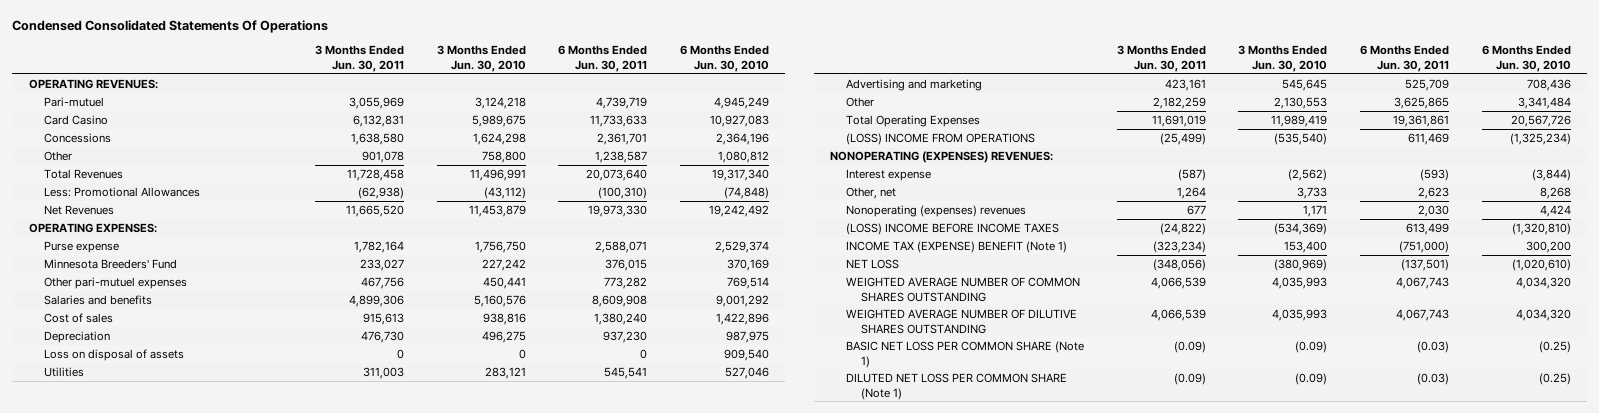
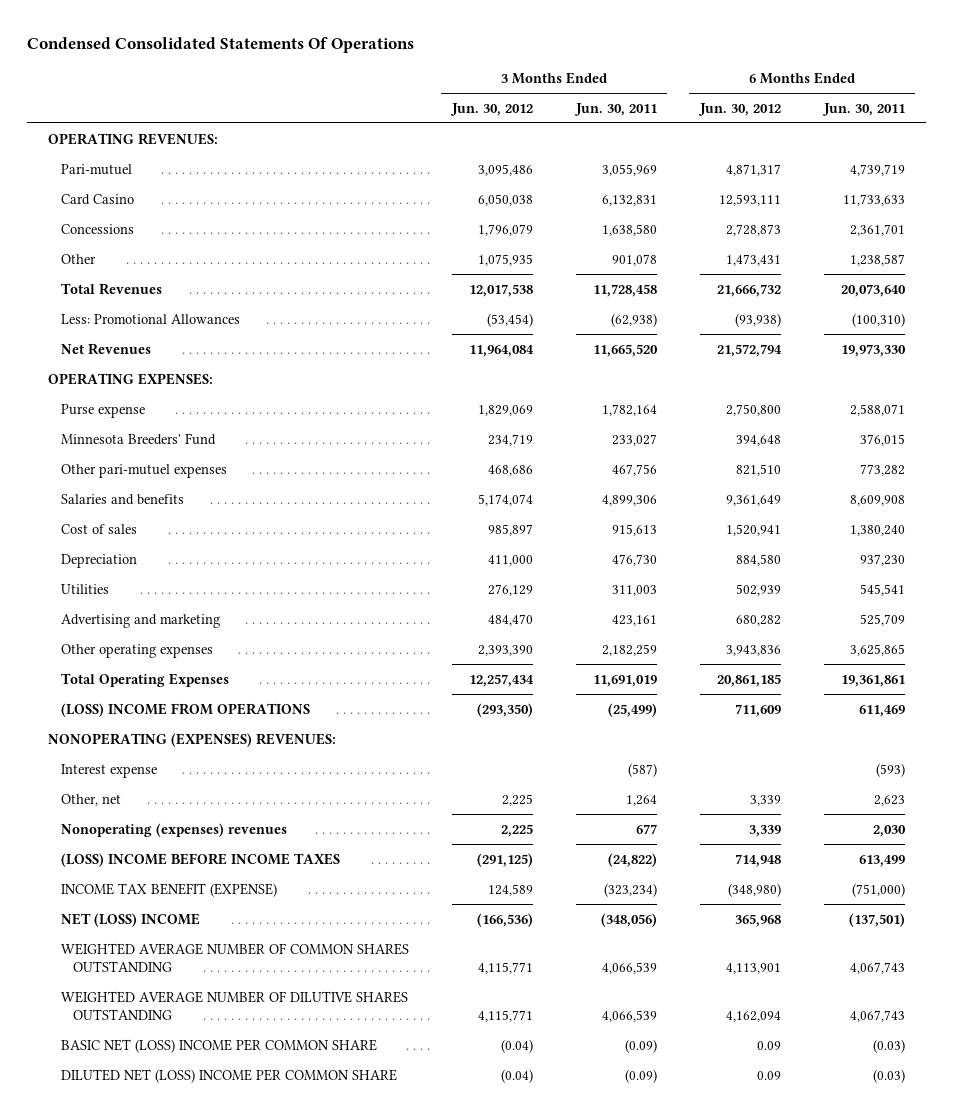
- | 3 Months Ended Jun. 30, 2011 | 3 Months Ended Jun. 30, 2010 | 6 Months Ended Jun. 30, 2011 | 6 Months Ended Jun. 30, 2010
+ | 3 Months Ended Jun. 30, 2012 | 3 Months Ended Jun. 30, 2011 | 6 Months Ended Jun. 30, 2012 | 6 Months Ended Jun. 30, 2011
- Loss on disposal of assets | 0 | 0 | 0 | 909,540
- Other | 2,182,259 | 2,130,553 | 3,625,865 | 3,341,484
+ Other operating expenses | 2,393,390 | 2,182,259 | 3,943,836 | 3,625,865
- INCOME TAX (EXPENSE) BENEFIT (Note 1) | (323,234) | 153,400 | (751,000) | 300,200
- NET LOSS | (348,056) | (380,969) | (137,501) | (1,020,610)
+ INCOME TAX BENEFIT (EXPENSE) | 124,589 | (323,234) | (348,980) | (751,000)
+ NET (LOSS) INCOME | (166,536) | (348,056) | 365,968 | (137,501)
- BASIC NET LOSS PER COMMON SHARE (Note 1) | (0.09) | (0.09) | (0.03) | (0.25)
- DILUTED NET LOSS PER COMMON SHARE (Note 1) | (0.09) | (0.09) | (0.03) | (0.25)
+ BASIC NET (LOSS) INCOME PER COMMON SHARE | (0.04) | (0.09) | 0.09 | (0.03)
+ DILUTED NET (LOSS) INCOME PER COMMON SHARE | (0.04) | (0.09) | 0.09 | (0.03)

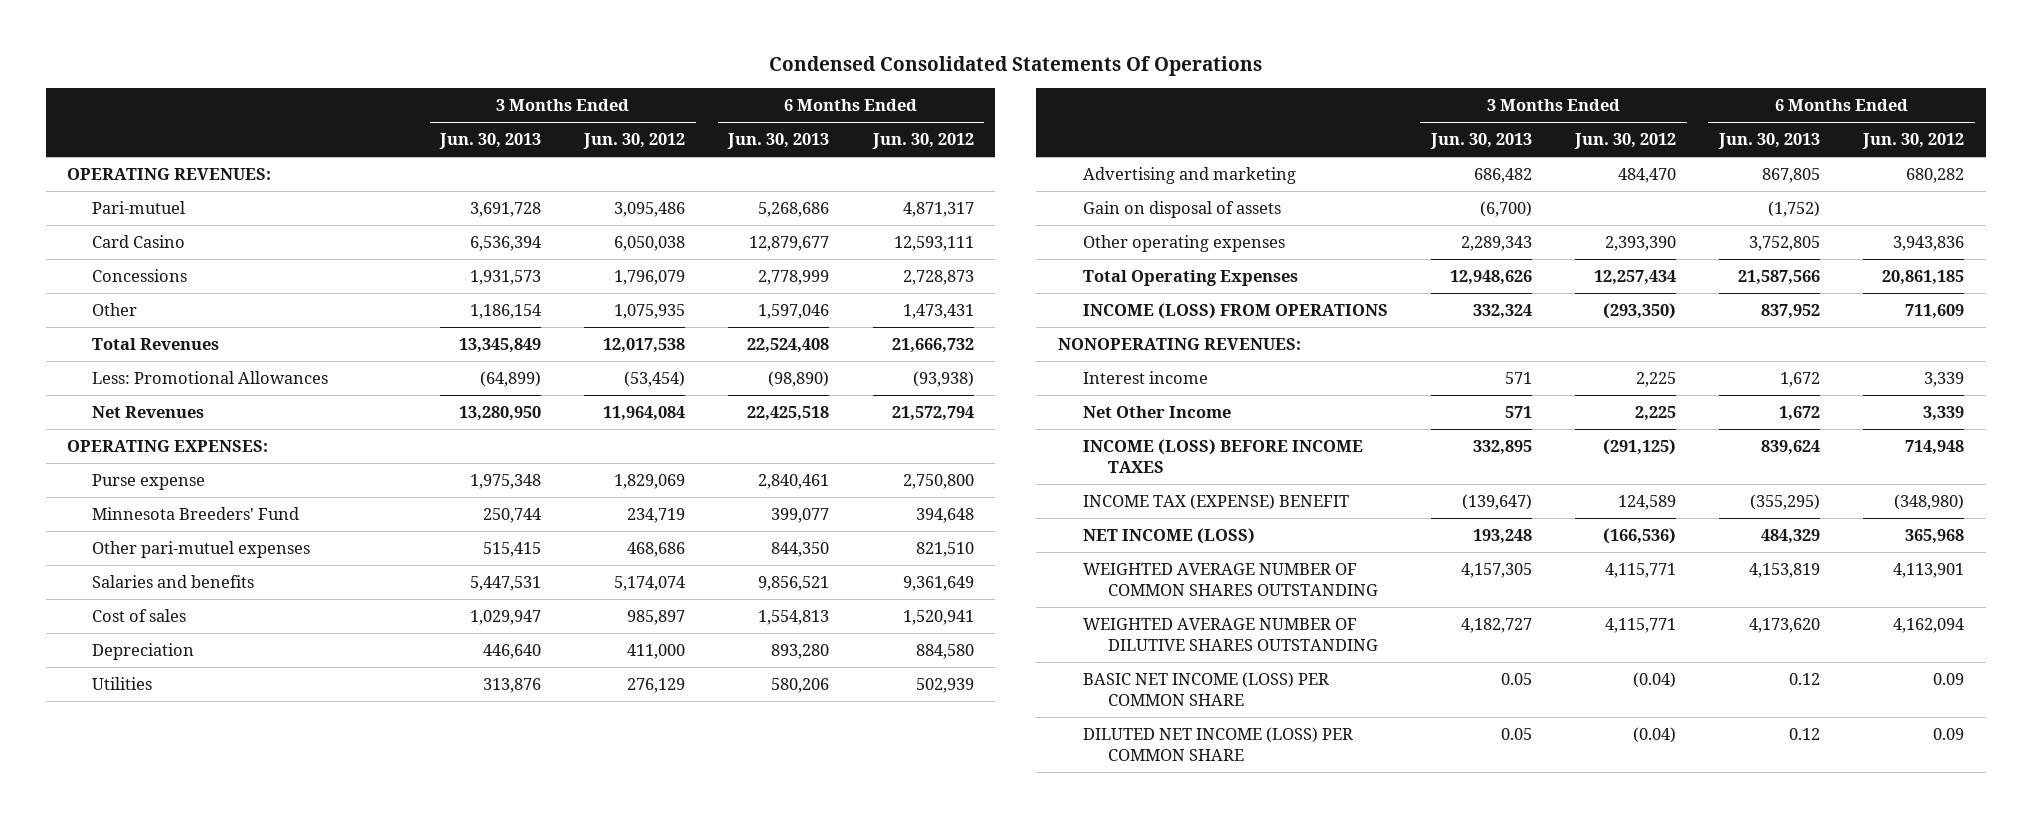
- | 3 Months Ended Jun. 30, 2012 | 3 Months Ended Jun. 30, 2011 | 6 Months Ended Jun. 30, 2012 | 6 Months Ended Jun. 30, 2011
+ | 3 Months Ended Jun. 30, 2013 | 3 Months Ended Jun. 30, 2012 | 6 Months Ended Jun. 30, 2013 | 6 Months Ended Jun. 30, 2012
+ Gain on disposal of assets | (6,700) | | (1,752) |
- (LOSS) INCOME FROM OPERATIONS | (293,350) | (25,499) | 711,609 | 611,469
- NONOPERATING (EXPENSES) REVENUES:
- Interest expense | | (587) | | (593)
- Other, net | 2,225 | 1,264 | 3,339 | 2,623
- Nonoperating (expenses) revenues | 2,225 | 677 | 3,339 | 2,030
- (LOSS) INCOME BEFORE INCOME TAXES | (291,125) | (24,822) | 714,948 | 613,499
- INCOME TAX BENEFIT (EXPENSE) | 124,589 | (323,234) | (348,980) | (751,000)
- NET (LOSS) INCOME | (166,536) | (348,056) | 365,968 | (137,501)
+ INCOME (LOSS) FROM OPERATIONS | 332,324 | (293,350) | 837,952 | 711,609
+ NONOPERATING REVENUES:
+ Interest income | 571 | 2,225 | 1,672 | 3,339
+ Net Other Income | 571 | 2,225 | 1,672 | 3,339
+ INCOME (LOSS) BEFORE INCOME TAXES | 332,895 | (291,125) | 839,624 | 714,948
+ INCOME TAX (EXPENSE) BENEFIT | (139,647) | 124,589 | (355,295) | (348,980)
+ NET INCOME (LOSS) | 193,248 | (166,536) | 484,329 | 365,968
- BASIC NET (LOSS) INCOME PER COMMON SHARE | (0.04) | (0.09) | 0.09 | (0.03)
- DILUTED NET (LOSS) INCOME PER COMMON SHARE | (0.04) | (0.09) | 0.09 | (0.03)
+ BASIC NET INCOME (LOSS) PER COMMON SHARE | 0.05 | (0.04) | 0.12 | 0.09
+ DILUTED NET INCOME (LOSS) PER COMMON SHARE | 0.05 | (0.04) | 0.12 | 0.09

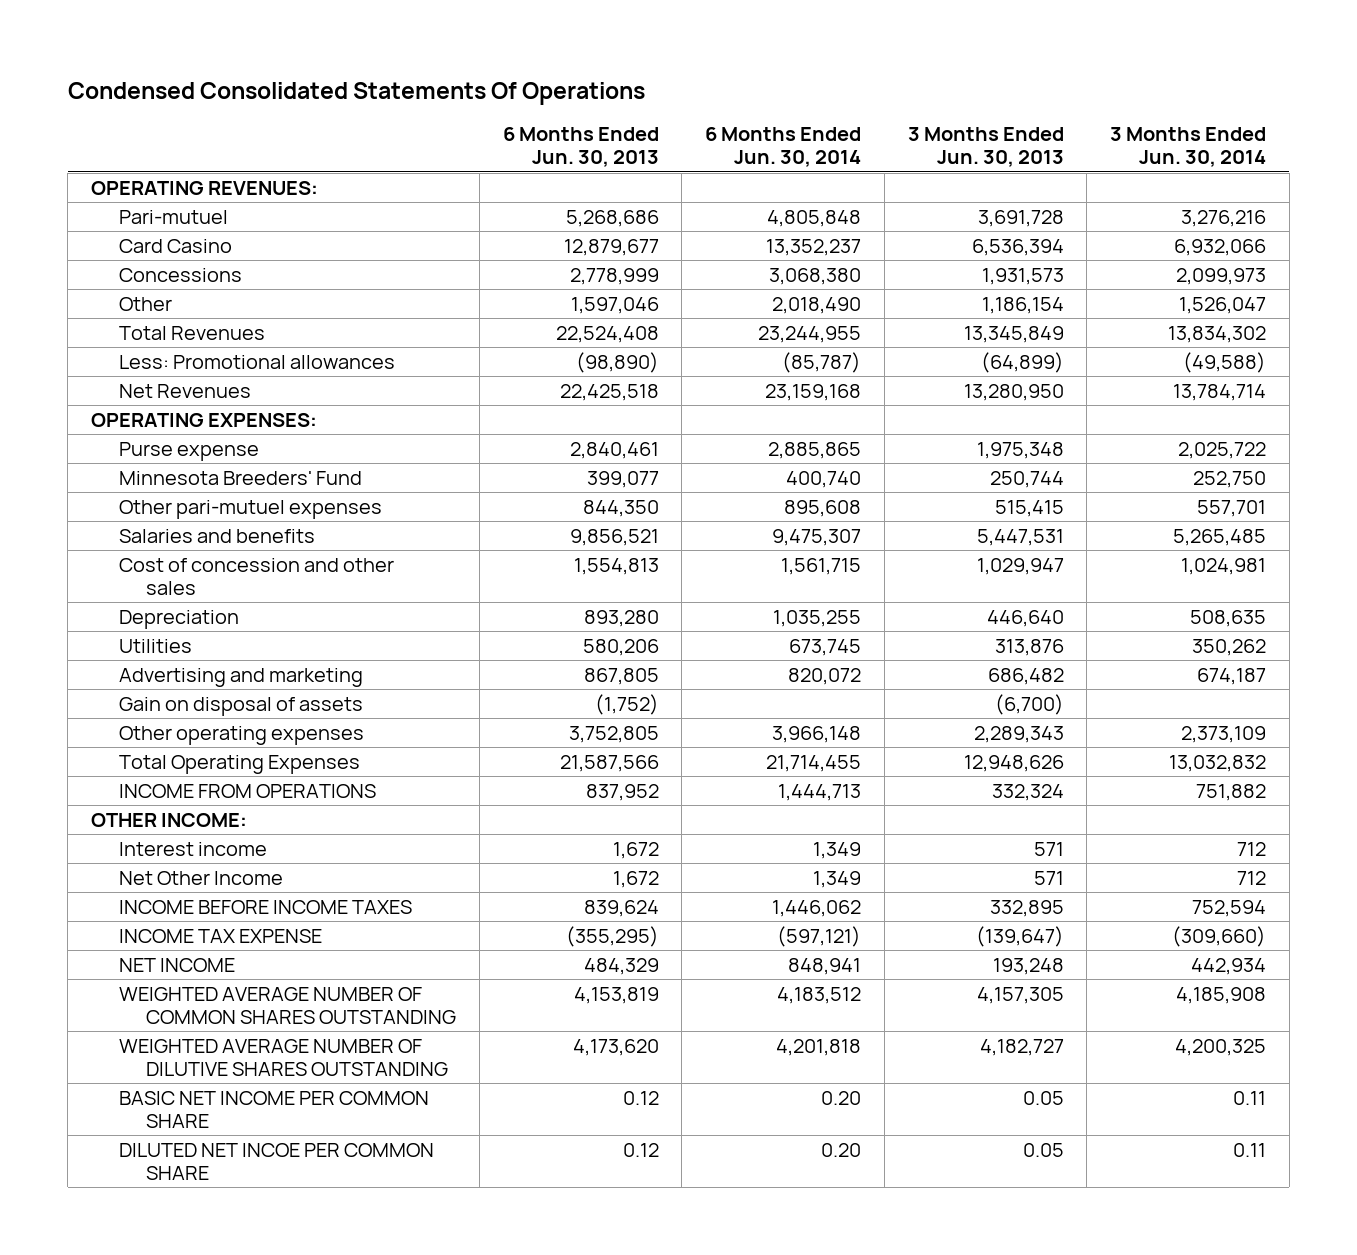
- | 3 Months Ended Jun. 30, 2013 | 3 Months Ended Jun. 30, 2012 | 6 Months Ended Jun. 30, 2013 | 6 Months Ended Jun. 30, 2012
+ | 6 Months Ended Jun. 30, 2013 | 6 Months Ended Jun. 30, 2014 | 3 Months Ended Jun. 30, 2013 | 3 Months Ended Jun. 30, 2014
- Less: Promotional Allowances | (64,899) | (53,454) | (98,890) | (93,938)
+ Less: Promotional allowances | (98,890) | (85,787) | (64,899) | (49,588)
- Cost of sales | 1,029,947 | 985,897 | 1,554,813 | 1,520,941
+ Cost of concession and other sales | 1,554,813 | 1,561,715 | 1,029,947 | 1,024,981
- INCOME (LOSS) FROM OPERATIONS | 332,324 | (293,350) | 837,952 | 711,609
- NONOPERATING REVENUES:
+ INCOME FROM OPERATIONS | 837,952 | 1,444,713 | 332,324 | 751,882
+ OTHER INCOME:
- INCOME (LOSS) BEFORE INCOME TAXES | 332,895 | (291,125) | 839,624 | 714,948
- INCOME TAX (EXPENSE) BENEFIT | (139,647) | 124,589 | (355,295) | (348,980)
- NET INCOME (LOSS) | 193,248 | (166,536) | 484,329 | 365,968
+ INCOME BEFORE INCOME TAXES | 839,624 | 1,446,062 | 332,895 | 752,594
+ INCOME TAX EXPENSE | (355,295) | (597,121) | (139,647) | (309,660)
+ NET INCOME | 484,329 | 848,941 | 193,248 | 442,934
- BASIC NET INCOME (LOSS) PER COMMON SHARE | 0.05 | (0.04) | 0.12 | 0.09
- DILUTED NET INCOME (LOSS) PER COMMON SHARE | 0.05 | (0.04) | 0.12 | 0.09
+ BASIC NET INCOME PER COMMON SHARE | 0.12 | 0.20 | 0.05 | 0.11
+ DILUTED NET INCOE PER COMMON SHARE | 0.12 | 0.20 | 0.05 | 0.11

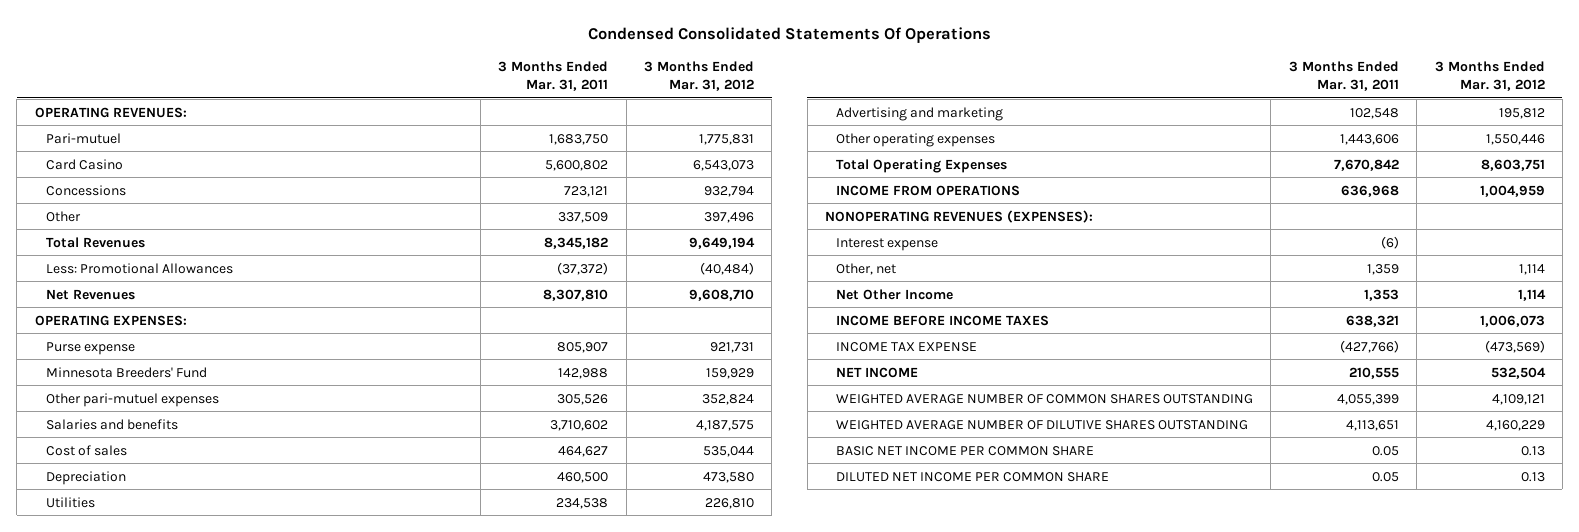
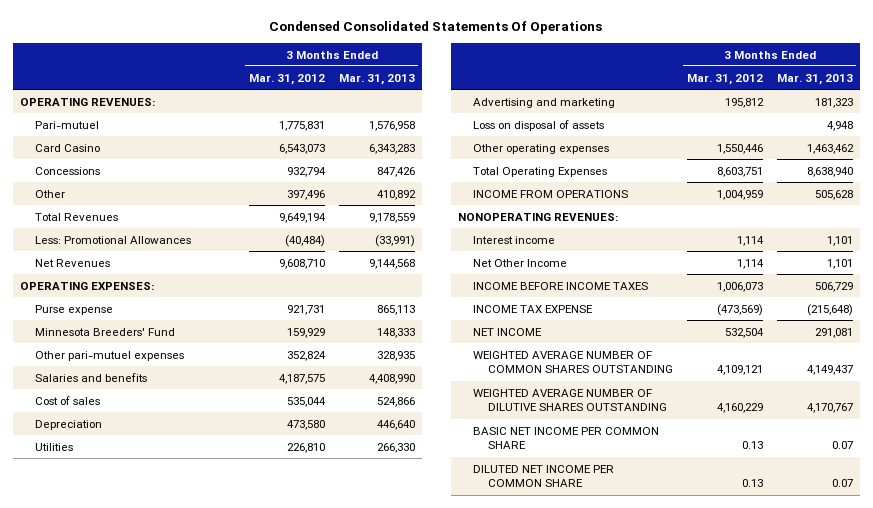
- | 3 Months Ended Mar. 31, 2011 | 3 Months Ended Mar. 31, 2012
+ | 3 Months Ended Mar. 31, 2012 | 3 Months Ended Mar. 31, 2013
+ Loss on disposal of assets | | 4,948
- NONOPERATING REVENUES (EXPENSES):
- Interest expense | (6) |
- Other, net | 1,359 | 1,114
+ NONOPERATING REVENUES:
+ Interest income | 1,114 | 1,101

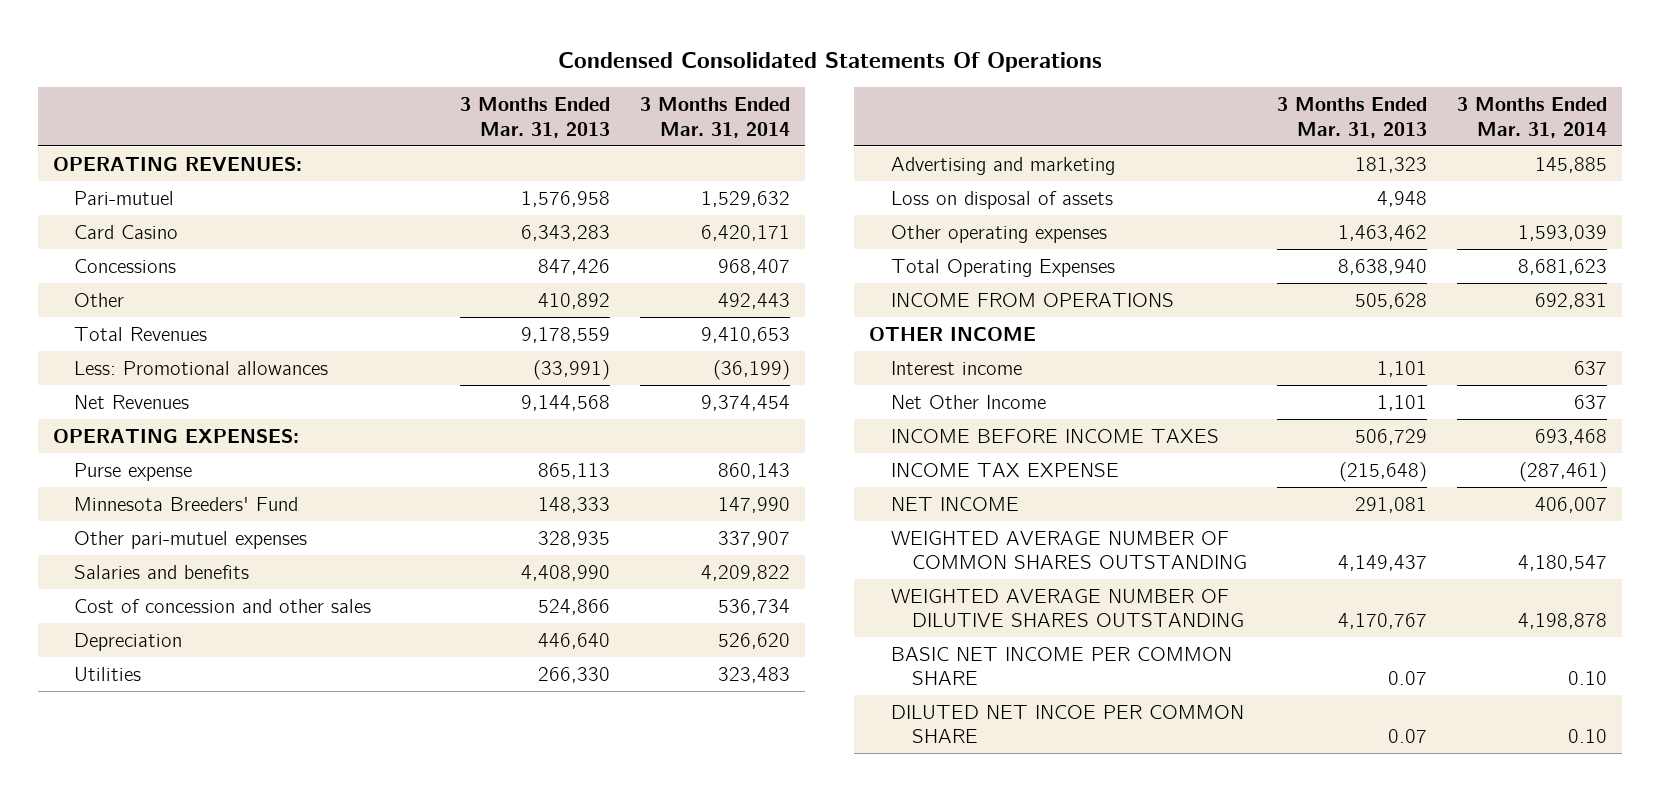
- | 3 Months Ended Mar. 31, 2012 | 3 Months Ended Mar. 31, 2013
+ | 3 Months Ended Mar. 31, 2013 | 3 Months Ended Mar. 31, 2014
- Less: Promotional Allowances | (40,484) | (33,991)
+ Less: Promotional allowances | (33,991) | (36,199)
- Cost of sales | 535,044 | 524,866
+ Cost of concession and other sales | 524,866 | 536,734
- NONOPERATING REVENUES:
+ OTHER INCOME
- DILUTED NET INCOME PER COMMON SHARE | 0.13 | 0.07
+ DILUTED NET INCOE PER COMMON SHARE | 0.07 | 0.10

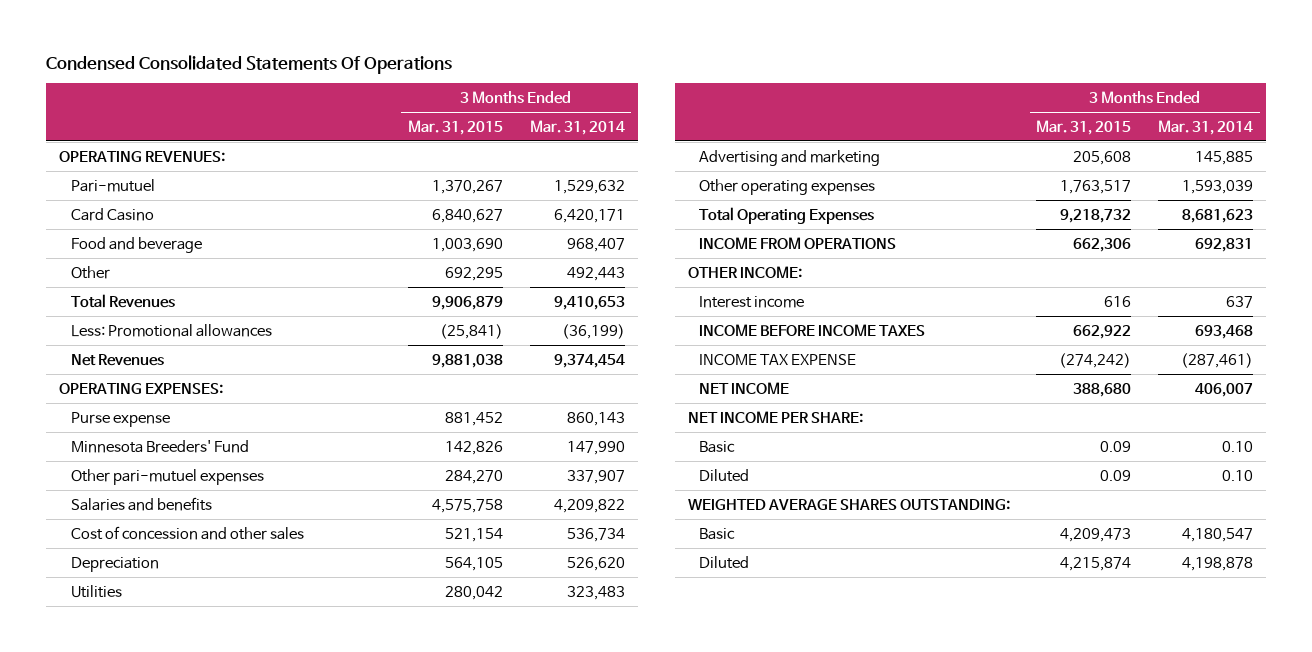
- | 3 Months Ended Mar. 31, 2013 | 3 Months Ended Mar. 31, 2014
+ | 3 Months Ended Mar. 31, 2015 | 3 Months Ended Mar. 31, 2014
- Concessions | 847,426 | 968,407
+ Food and beverage | 1,003,690 | 968,407
- Loss on disposal of assets | 4,948 |
- OTHER INCOME
+ OTHER INCOME:
- Net Other Income | 1,101 | 637
- WEIGHTED AVERAGE NUMBER OF COMMON SHARES OUTSTANDING | 4,149,437 | 4,180,547
- WEIGHTED AVERAGE NUMBER OF DILUTIVE SHARES OUTSTANDING | 4,170,767 | 4,198,878
- BASIC NET INCOME PER COMMON SHARE | 0.07 | 0.10
- DILUTED NET INCOE PER COMMON SHARE | 0.07 | 0.10
+ NET INCOME PER SHARE:
+ Basic | 0.09 | 0.10
+ Diluted | 0.09 | 0.10
+ WEIGHTED AVERAGE SHARES OUTSTANDING:
+ Basic | 4,209,473 | 4,180,547
+ Diluted | 4,215,874 | 4,198,878

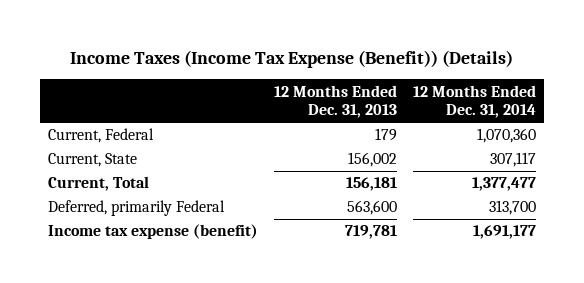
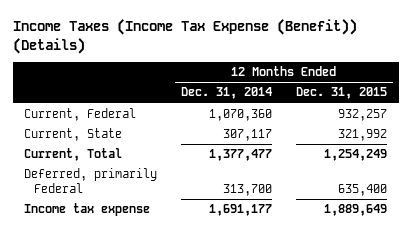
- | 12 Months Ended Dec. 31, 2013 | 12 Months Ended Dec. 31, 2014
+ | 12 Months Ended Dec. 31, 2014 | 12 Months Ended Dec. 31, 2015
- Income tax expense (benefit) | 719,781 | 1,691,177
+ Income tax expense | 1,691,177 | 1,889,649

